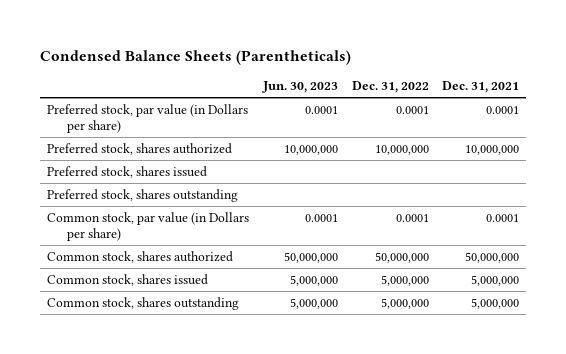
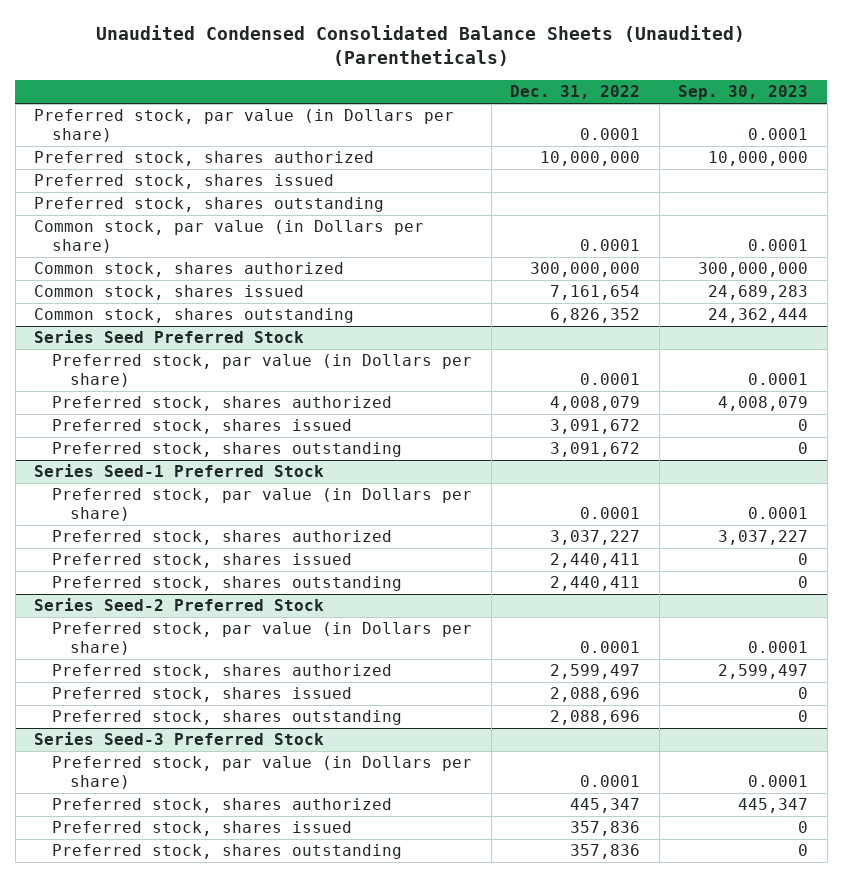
- Condensed Balance Sheets (Parentheticals)
+ Unaudited Condensed Consolidated Balance Sheets (Unaudited) (Parentheticals)
- | Jun. 30, 2023 | Dec. 31, 2022 | Dec. 31, 2021
+ | Dec. 31, 2022 | Sep. 30, 2023
- Common stock, shares authorized | 50,000,000 | 50,000,000 | 50,000,000
- Common stock, shares issued | 5,000,000 | 5,000,000 | 5,000,000
- Common stock, shares outstanding | 5,000,000 | 5,000,000 | 5,000,000
+ Common stock, shares authorized | 300,000,000 | 300,000,000
+ Common stock, shares issued | 7,161,654 | 24,689,283
+ Common stock, shares outstanding | 6,826,352 | 24,362,444
+ Series Seed Preferred Stock
+ Preferred stock, par value (in Dollars per share) | 0.0001 | 0.0001
+ Preferred stock, shares authorized | 4,008,079 | 4,008,079
+ Preferred stock, shares issued | 3,091,672 | 0
+ Preferred stock, shares outstanding | 3,091,672 | 0
+ Series Seed-1 Preferred Stock
+ Preferred stock, par value (in Dollars per share) | 0.0001 | 0.0001
+ Preferred stock, shares authorized | 3,037,227 | 3,037,227
+ Preferred stock, shares issued | 2,440,411 | 0
+ Preferred stock, shares outstanding | 2,440,411 | 0
+ Series Seed-2 Preferred Stock
+ Preferred stock, par value (in Dollars per share) | 0.0001 | 0.0001
+ Preferred stock, shares authorized | 2,599,497 | 2,599,497
+ Preferred stock, shares issued | 2,088,696 | 0
+ Preferred stock, shares outstanding | 2,088,696 | 0
+ Series Seed-3 Preferred Stock
+ Preferred stock, par value (in Dollars per share) | 0.0001 | 0.0001
+ Preferred stock, shares authorized | 445,347 | 445,347
+ Preferred stock, shares issued | 357,836 | 0
+ Preferred stock, shares outstanding | 357,836 | 0

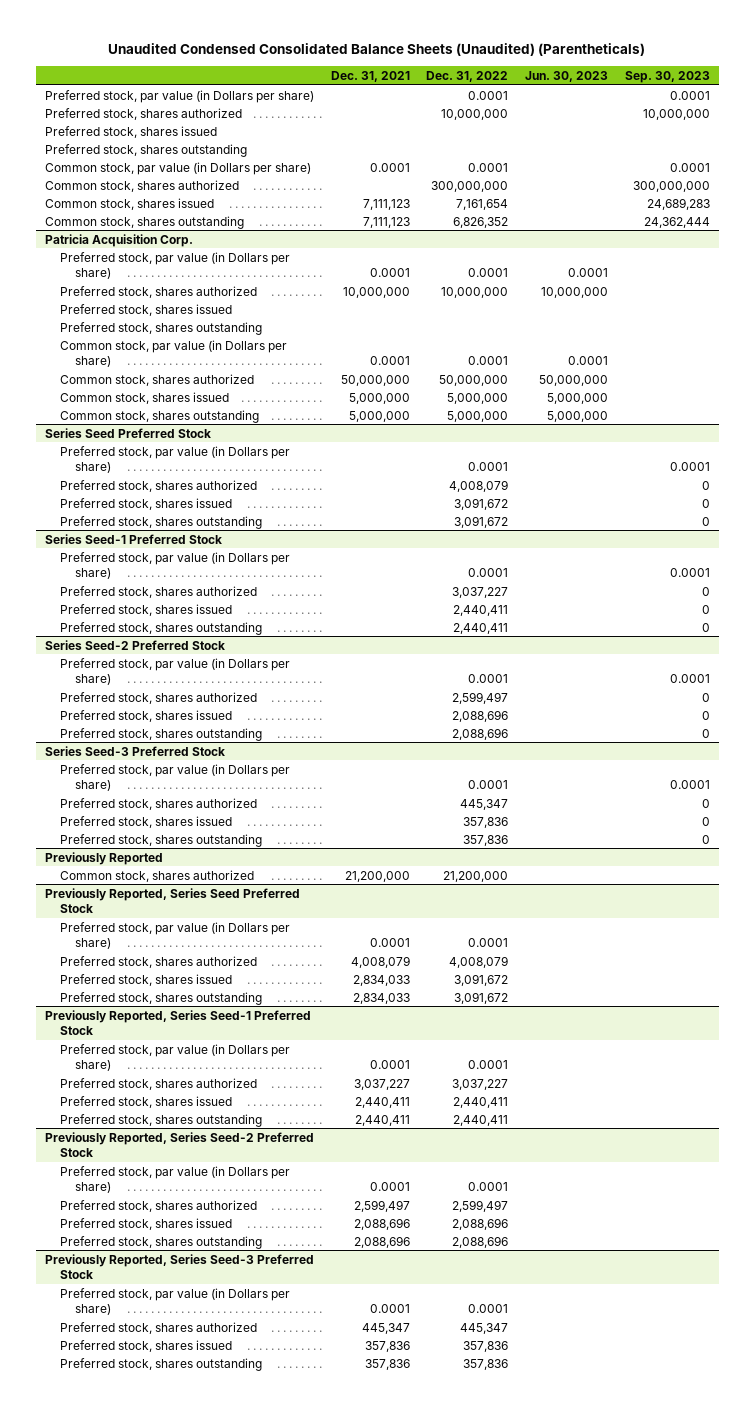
- | Dec. 31, 2022 | Sep. 30, 2023
+ | Dec. 31, 2021 | Dec. 31, 2022 | Jun. 30, 2023 | Sep. 30, 2023
+ Patricia Acquisition Corp.
+ Preferred stock, par value (in Dollars per share) | 0.0001 | 0.0001 | 0.0001 |
+ Preferred stock, shares authorized | 10,000,000 | 10,000,000 | 10,000,000 |
+ Preferred stock, shares issued
+ Preferred stock, shares outstanding
+ Common stock, par value (in Dollars per share) | 0.0001 | 0.0001 | 0.0001 |
+ Common stock, shares authorized | 50,000,000 | 50,000,000 | 50,000,000 |
+ Common stock, shares issued | 5,000,000 | 5,000,000 | 5,000,000 |
+ Common stock, shares outstanding | 5,000,000 | 5,000,000 | 5,000,000 |
@ Series Seed Preferred Stock
- Preferred stock, shares authorized | 4,008,079 | 4,008,079
+ Preferred stock, shares authorized | | 4,008,079 | | 0
@ Series Seed-1 Preferred Stock
- Preferred stock, shares authorized | 3,037,227 | 3,037,227
+ Preferred stock, shares authorized | | 3,037,227 | | 0
@ Series Seed-2 Preferred Stock
- Preferred stock, shares authorized | 2,599,497 | 2,599,497
+ Preferred stock, shares authorized | | 2,599,497 | | 0
@ Series Seed-3 Preferred Stock
- Preferred stock, shares authorized | 445,347 | 445,347
+ Preferred stock, shares authorized | | 445,347 | | 0
+ Previously Reported
+ Common stock, shares authorized | 21,200,000 | 21,200,000 | |
+ Previously Reported, Series Seed Preferred Stock
+ Preferred stock, par value (in Dollars per share) | 0.0001 | 0.0001 | |
+ Preferred stock, shares authorized | 4,008,079 | 4,008,079 | |
+ Preferred stock, shares issued | 2,834,033 | 3,091,672 | |
+ Preferred stock, shares outstanding | 2,834,033 | 3,091,672 | |
+ Previously Reported, Series Seed-1 Preferred Stock
+ Preferred stock, par value (in Dollars per share) | 0.0001 | 0.0001 | |
+ Preferred stock, shares authorized | 3,037,227 | 3,037,227 | |
+ Preferred stock, shares issued | 2,440,411 | 2,440,411 | |
+ Preferred stock, shares outstanding | 2,440,411 | 2,440,411 | |
+ Previously Reported, Series Seed-2 Preferred Stock
+ Preferred stock, par value (in Dollars per share) | 0.0001 | 0.0001 | |
+ Preferred stock, shares authorized | 2,599,497 | 2,599,497 | |
+ Preferred stock, shares issued | 2,088,696 | 2,088,696 | |
+ Preferred stock, shares outstanding | 2,088,696 | 2,088,696 | |
+ Previously Reported, Series Seed-3 Preferred Stock
+ Preferred stock, par value (in Dollars per share) | 0.0001 | 0.0001 | |
+ Preferred stock, shares authorized | 445,347 | 445,347 | |
+ Preferred stock, shares issued | 357,836 | 357,836 | |
+ Preferred stock, shares outstanding | 357,836 | 357,836 | |

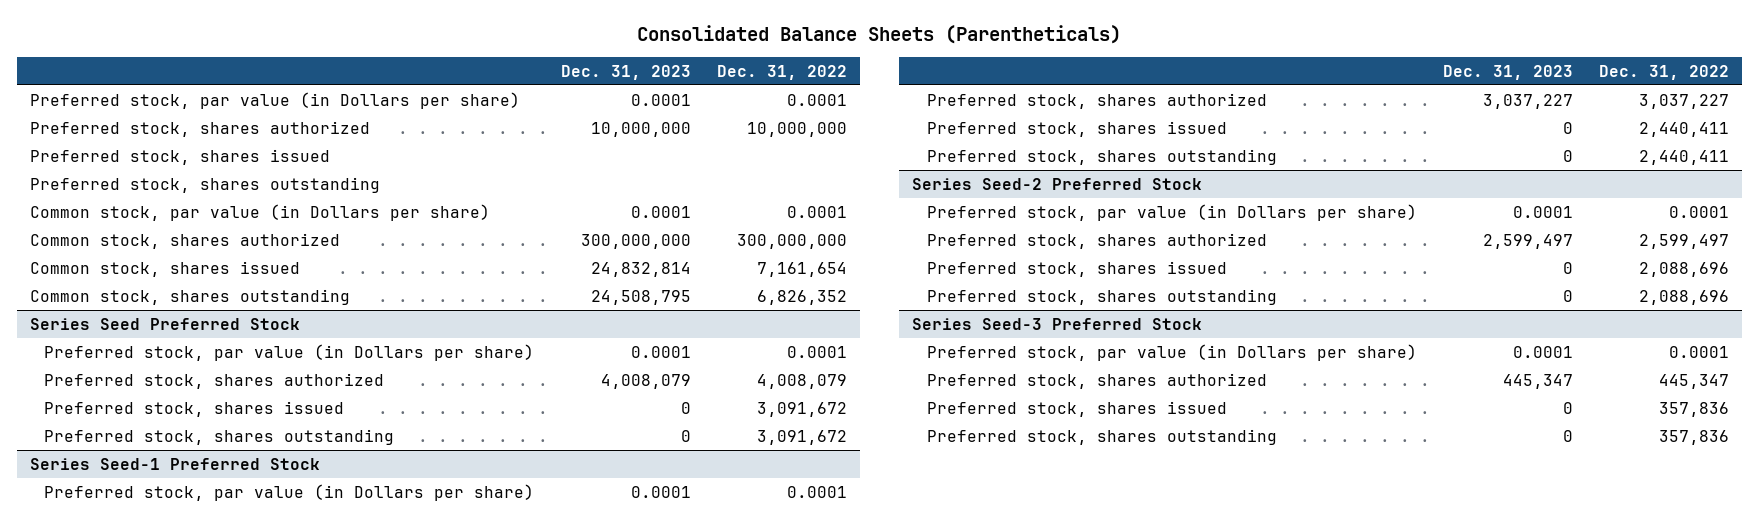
- Unaudited Condensed Consolidated Balance Sheets (Unaudited) (Parentheticals)
+ Consolidated Balance Sheets (Parentheticals)
- | Dec. 31, 2021 | Dec. 31, 2022 | Jun. 30, 2023 | Sep. 30, 2023
+ | Dec. 31, 2023 | Dec. 31, 2022
- Patricia Acquisition Corp.
- Preferred stock, par value (in Dollars per share) | 0.0001 | 0.0001 | 0.0001 |
- Preferred stock, shares authorized | 10,000,000 | 10,000,000 | 10,000,000 |
- Preferred stock, shares issued
- Preferred stock, shares outstanding
- Common stock, par value (in Dollars per share) | 0.0001 | 0.0001 | 0.0001 |
- Common stock, shares authorized | 50,000,000 | 50,000,000 | 50,000,000 |
- Common stock, shares issued | 5,000,000 | 5,000,000 | 5,000,000 |
- Common stock, shares outstanding | 5,000,000 | 5,000,000 | 5,000,000 |
- Previously Reported
- Common stock, shares authorized | 21,200,000 | 21,200,000 | |
- Previously Reported, Series Seed Preferred Stock
- Preferred stock, par value (in Dollars per share) | 0.0001 | 0.0001 | |
- Preferred stock, shares authorized | 4,008,079 | 4,008,079 | |
- Preferred stock, shares issued | 2,834,033 | 3,091,672 | |
- Preferred stock, shares outstanding | 2,834,033 | 3,091,672 | |
- Previously Reported, Series Seed-1 Preferred Stock
- Preferred stock, par value (in Dollars per share) | 0.0001 | 0.0001 | |
- Preferred stock, shares authorized | 3,037,227 | 3,037,227 | |
- Preferred stock, shares issued | 2,440,411 | 2,440,411 | |
- Preferred stock, shares outstanding | 2,440,411 | 2,440,411 | |
- Previously Reported, Series Seed-2 Preferred Stock
- Preferred stock, par value (in Dollars per share) | 0.0001 | 0.0001 | |
- Preferred stock, shares authorized | 2,599,497 | 2,599,497 | |
- Preferred stock, shares issued | 2,088,696 | 2,088,696 | |
- Preferred stock, shares outstanding | 2,088,696 | 2,088,696 | |
- Previously Reported, Series Seed-3 Preferred Stock
- Preferred stock, par value (in Dollars per share) | 0.0001 | 0.0001 | |
- Preferred stock, shares authorized | 445,347 | 445,347 | |
- Preferred stock, shares issued | 357,836 | 357,836 | |
- Preferred stock, shares outstanding | 357,836 | 357,836 | |

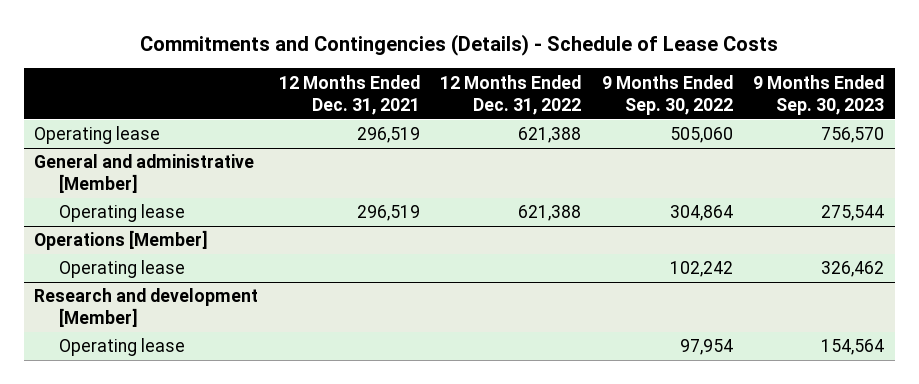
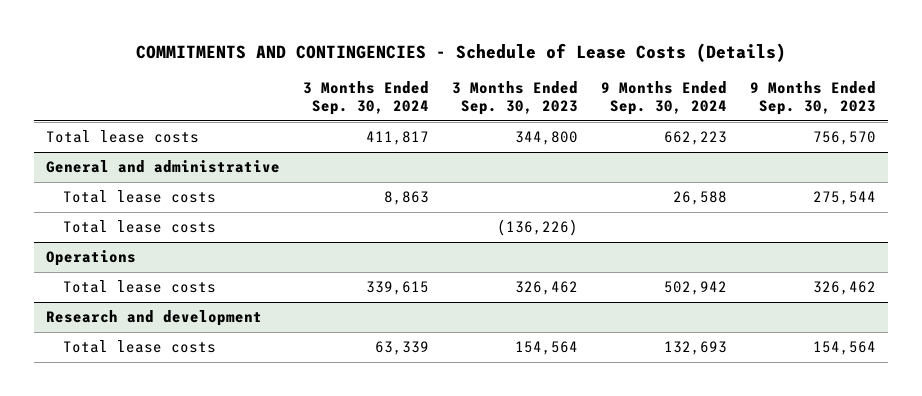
- Commitments and Contingencies (Details) - Schedule of Lease Costs
+ COMMITMENTS AND CONTINGENCIES - Schedule of Lease Costs (Details)
- | 12 Months Ended Dec. 31, 2021 | 12 Months Ended Dec. 31, 2022 | 9 Months Ended Sep. 30, 2022 | 9 Months Ended Sep. 30, 2023
+ | 3 Months Ended Sep. 30, 2024 | 3 Months Ended Sep. 30, 2023 | 9 Months Ended Sep. 30, 2024 | 9 Months Ended Sep. 30, 2023
- Operating lease | 296,519 | 621,388 | 505,060 | 756,570
- General and administrative [Member]
- Operating lease | 296,519 | 621,388 | 304,864 | 275,544
- Operations [Member]
- Operating lease | | | 102,242 | 326,462
- Research and development [Member]
- Operating lease | | | 97,954 | 154,564
+ Total lease costs | 411,817 | 344,800 | 662,223 | 756,570
+ General and administrative
+ Total lease costs | 8,863 | | 26,588 | 275,544
+ Total lease costs | | (136,226) | |
+ Operations
+ Total lease costs | 339,615 | 326,462 | 502,942 | 326,462
+ Research and development
+ Total lease costs | 63,339 | 154,564 | 132,693 | 154,564

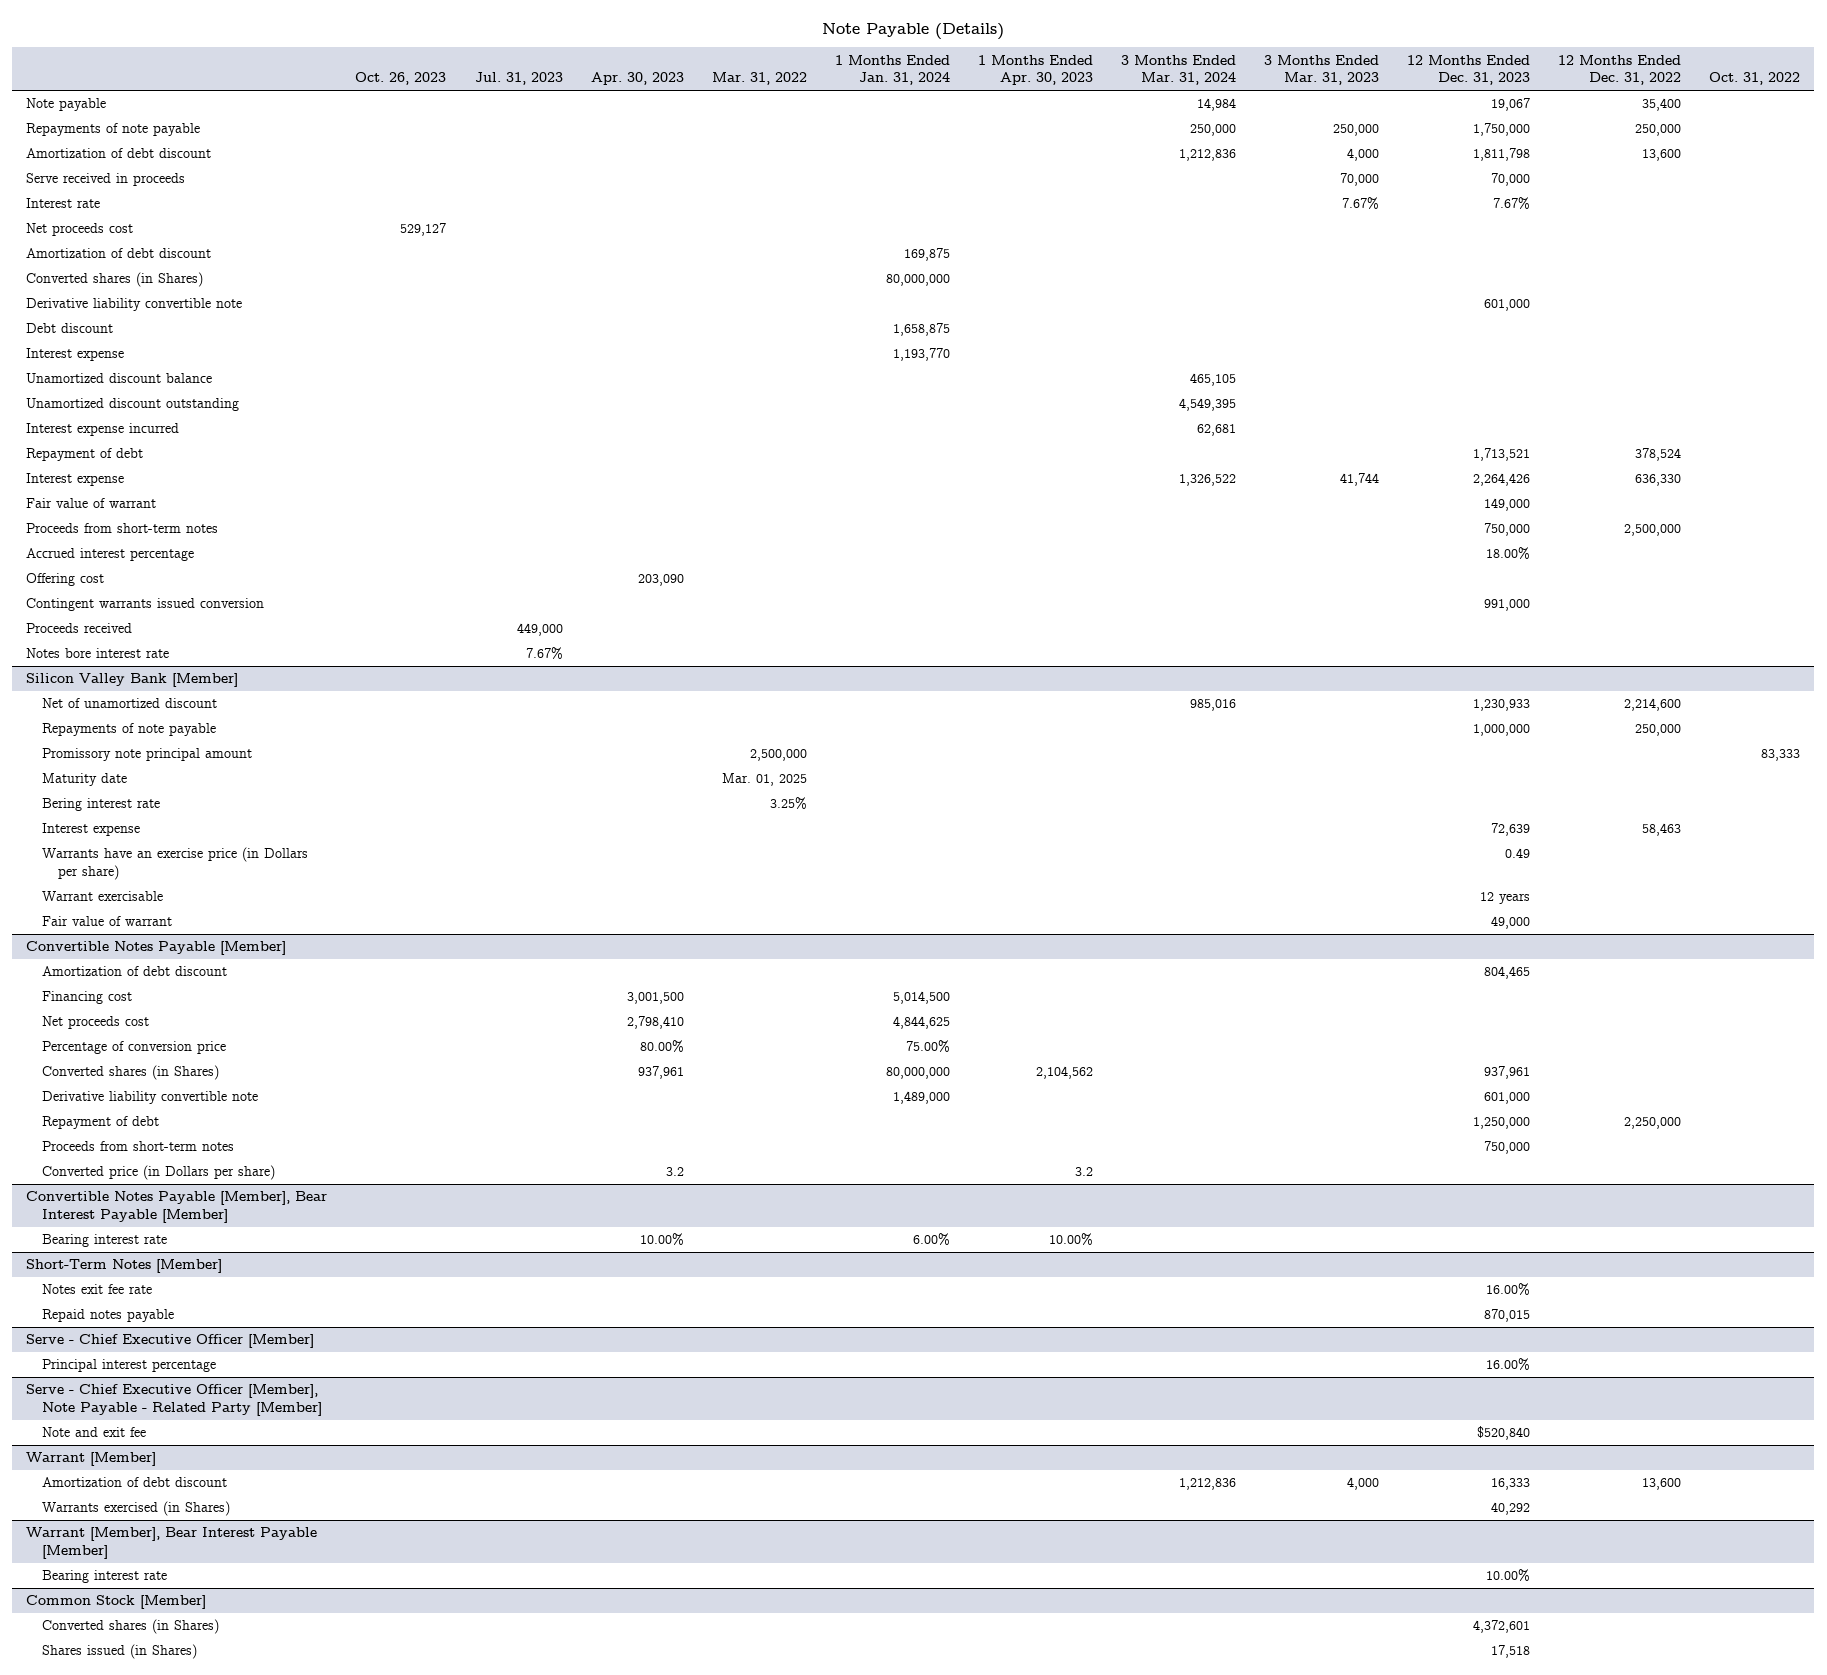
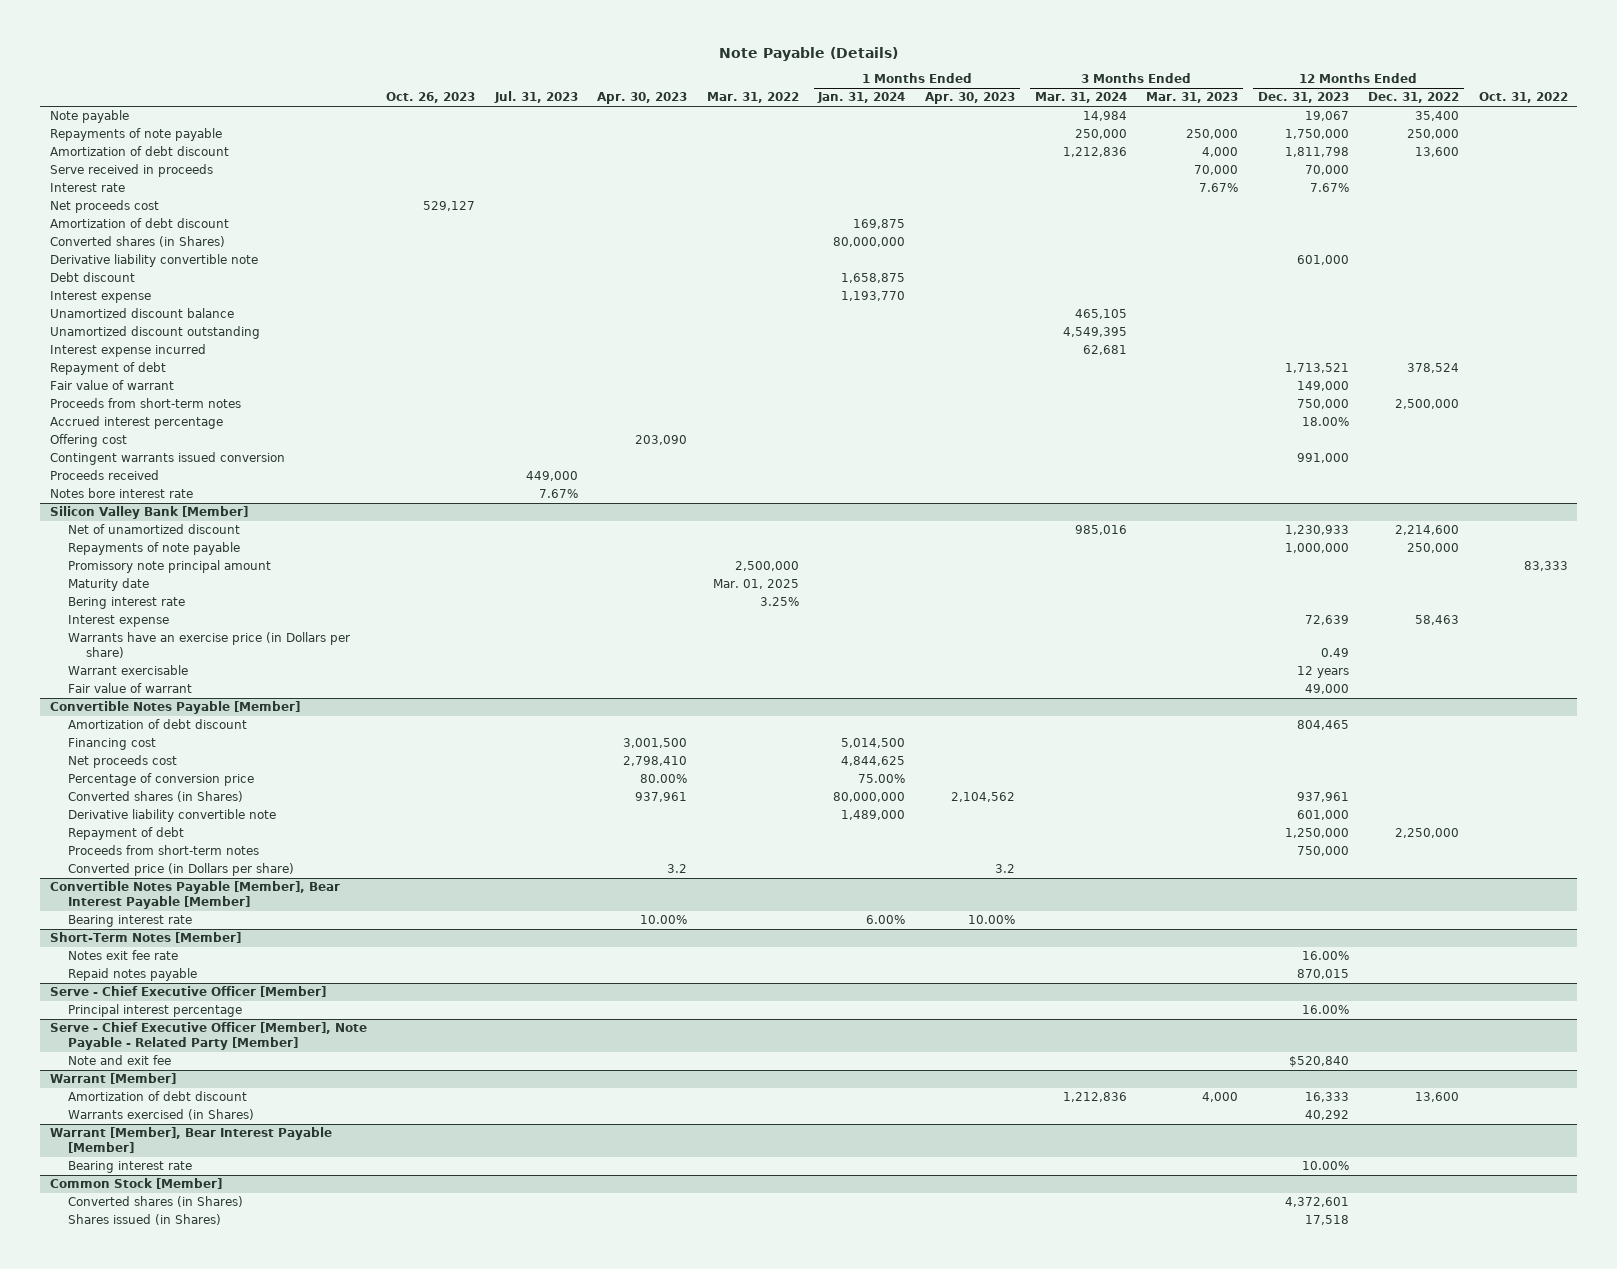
- Interest expense | | | | | | | 1,326,522 | 41,744 | 2,264,426 | 636,330 |

